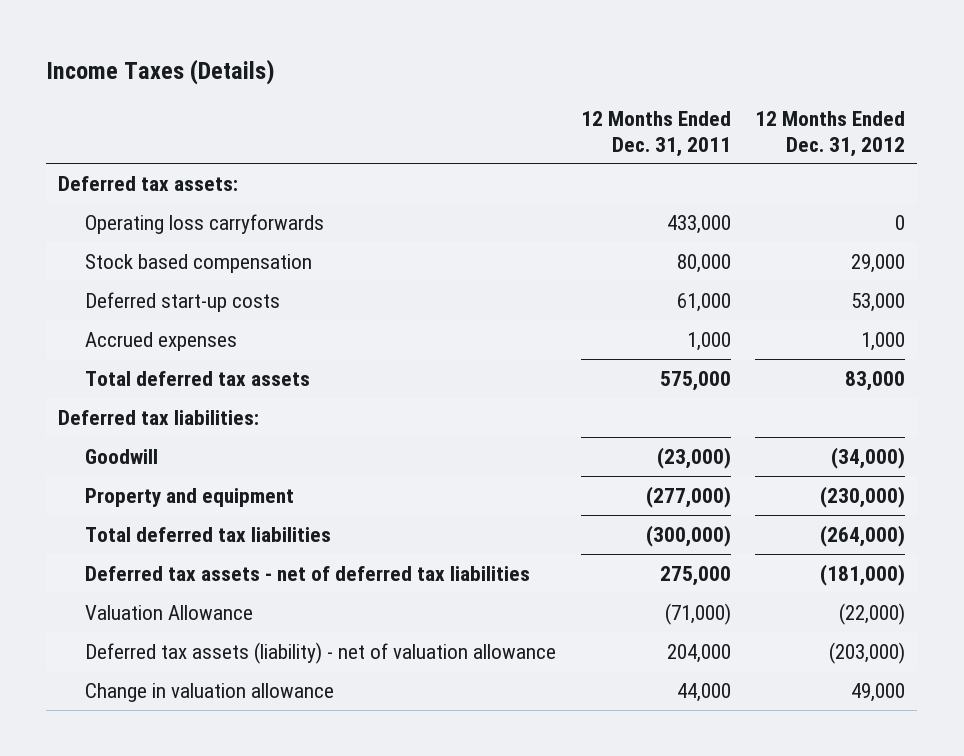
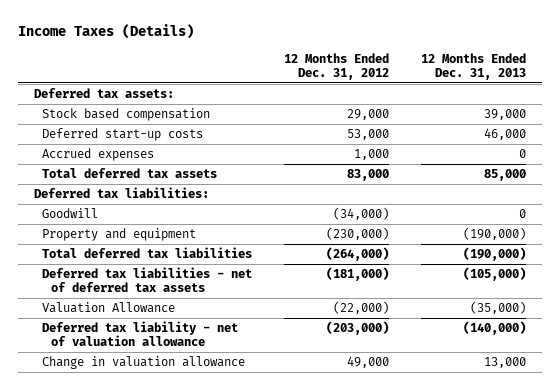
- | 12 Months Ended Dec. 31, 2011 | 12 Months Ended Dec. 31, 2012
+ | 12 Months Ended Dec. 31, 2012 | 12 Months Ended Dec. 31, 2013
- Operating loss carryforwards | 433,000 | 0
- Deferred tax assets - net of deferred tax liabilities | 275,000 | (181,000)
+ Deferred tax liabilities - net of deferred tax assets | (181,000) | (105,000)
- Deferred tax assets (liability) - net of valuation allowance | 204,000 | (203,000)
+ Deferred tax liability - net of valuation allowance | (203,000) | (140,000)

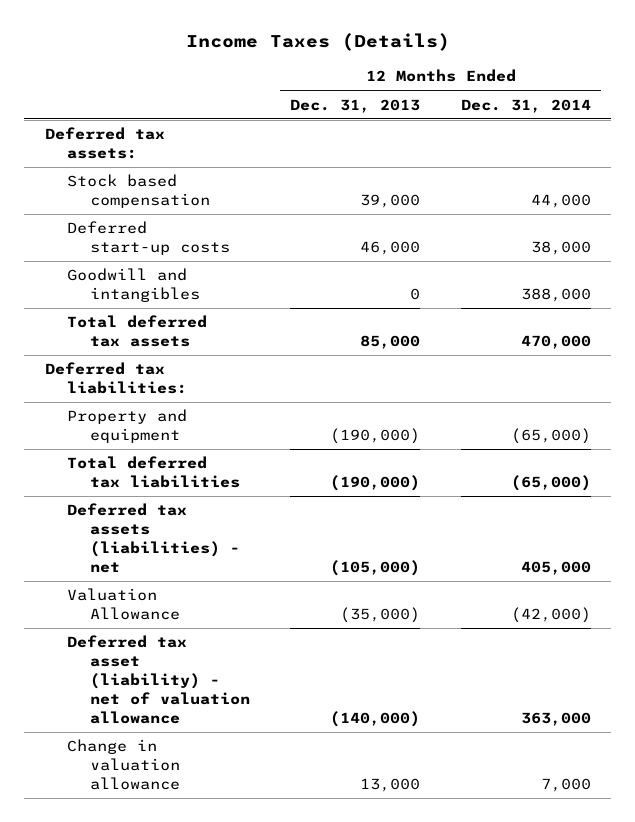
- | 12 Months Ended Dec. 31, 2012 | 12 Months Ended Dec. 31, 2013
+ | 12 Months Ended Dec. 31, 2013 | 12 Months Ended Dec. 31, 2014
- Accrued expenses | 1,000 | 0
+ Goodwill and intangibles | 0 | 388,000
- Goodwill | (34,000) | 0
- Deferred tax liabilities - net of deferred tax assets | (181,000) | (105,000)
+ Deferred tax assets (liabilities) - net | (105,000) | 405,000
- Deferred tax liability - net of valuation allowance | (203,000) | (140,000)
+ Deferred tax asset (liability) - net of valuation allowance | (140,000) | 363,000

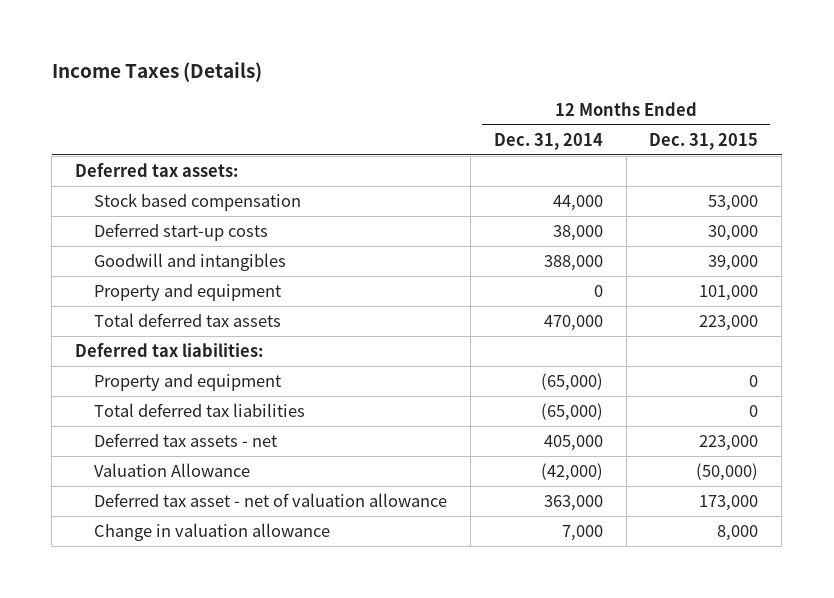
- | 12 Months Ended Dec. 31, 2013 | 12 Months Ended Dec. 31, 2014
+ | 12 Months Ended Dec. 31, 2014 | 12 Months Ended Dec. 31, 2015
+ Property and equipment | 0 | 101,000
- Deferred tax assets (liabilities) - net | (105,000) | 405,000
+ Deferred tax assets - net | 405,000 | 223,000
- Deferred tax asset (liability) - net of valuation allowance | (140,000) | 363,000
+ Deferred tax asset - net of valuation allowance | 363,000 | 173,000

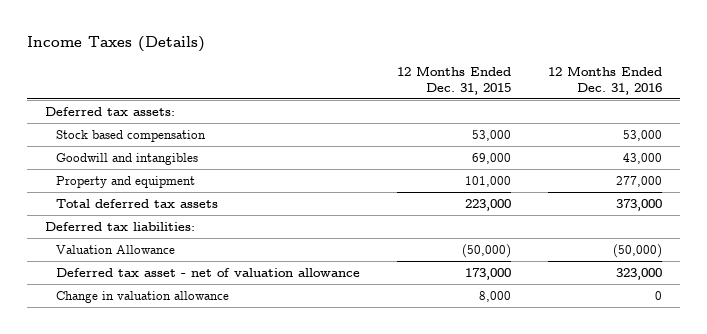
- | 12 Months Ended Dec. 31, 2014 | 12 Months Ended Dec. 31, 2015
+ | 12 Months Ended Dec. 31, 2015 | 12 Months Ended Dec. 31, 2016
- Deferred start-up costs | 38,000 | 30,000
- Goodwill and intangibles | 388,000 | 39,000
+ Goodwill and intangibles | 69,000 | 43,000
- Property and equipment | (65,000) | 0
- Total deferred tax liabilities | (65,000) | 0
- Deferred tax assets - net | 405,000 | 223,000

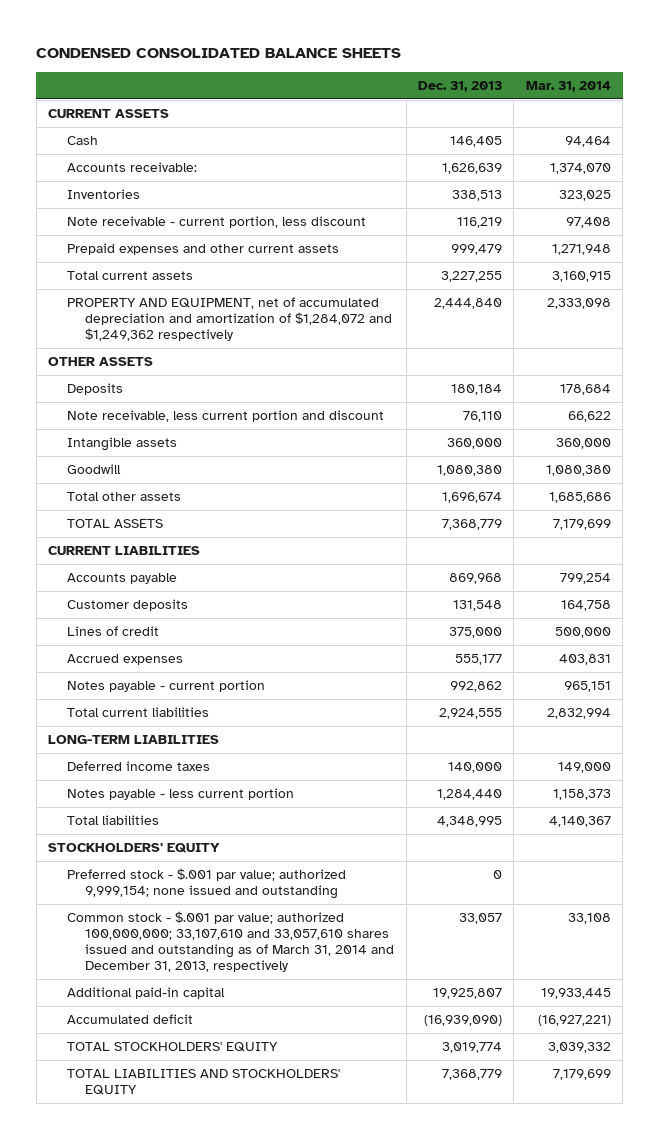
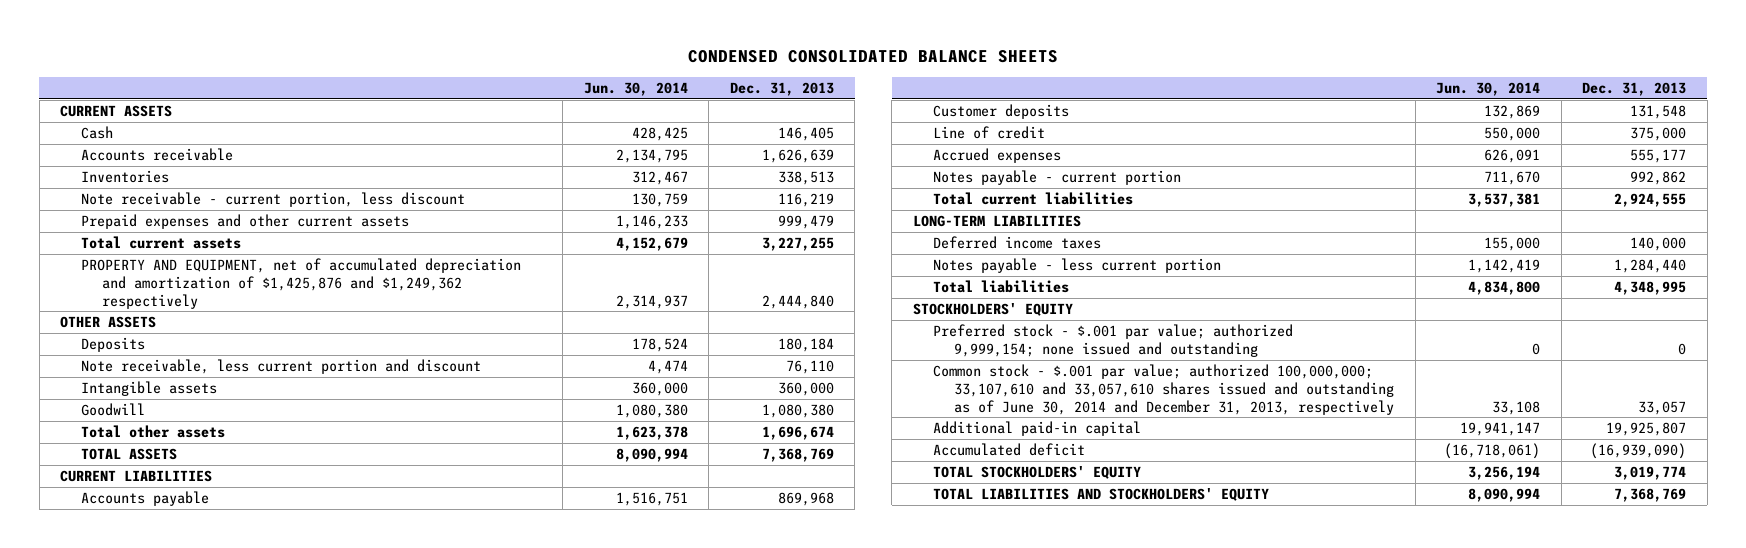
- | Dec. 31, 2013 | Mar. 31, 2014
+ | Jun. 30, 2014 | Dec. 31, 2013
- Accounts receivable: | 1,626,639 | 1,374,070
+ Accounts receivable | 2,134,795 | 1,626,639
- PROPERTY AND EQUIPMENT, net of accumulated depreciation and amortization of $1,284,072 and $1,249,362 respectively | 2,444,840 | 2,333,098
+ PROPERTY AND EQUIPMENT, net of accumulated depreciation and amortization of $1,425,876 and $1,249,362 respectively | 2,314,937 | 2,444,840
- TOTAL ASSETS | 7,368,779 | 7,179,699
+ TOTAL ASSETS | 8,090,994 | 7,368,769
- Lines of credit | 375,000 | 500,000
+ Line of credit | 550,000 | 375,000
- Common stock - $.001 par value; authorized 100,000,000; 33,107,610 and 33,057,610 shares issued and outstanding as of March 31, 2014 and December 31, 2013, respectively | 33,057 | 33,108
+ Common stock - $.001 par value; authorized 100,000,000; 33,107,610 and 33,057,610 shares issued and outstanding as of June 30, 2014 and December 31, 2013, respectively | 33,108 | 33,057
- TOTAL LIABILITIES AND STOCKHOLDERS' EQUITY | 7,368,779 | 7,179,699
+ TOTAL LIABILITIES AND STOCKHOLDERS' EQUITY | 8,090,994 | 7,368,769

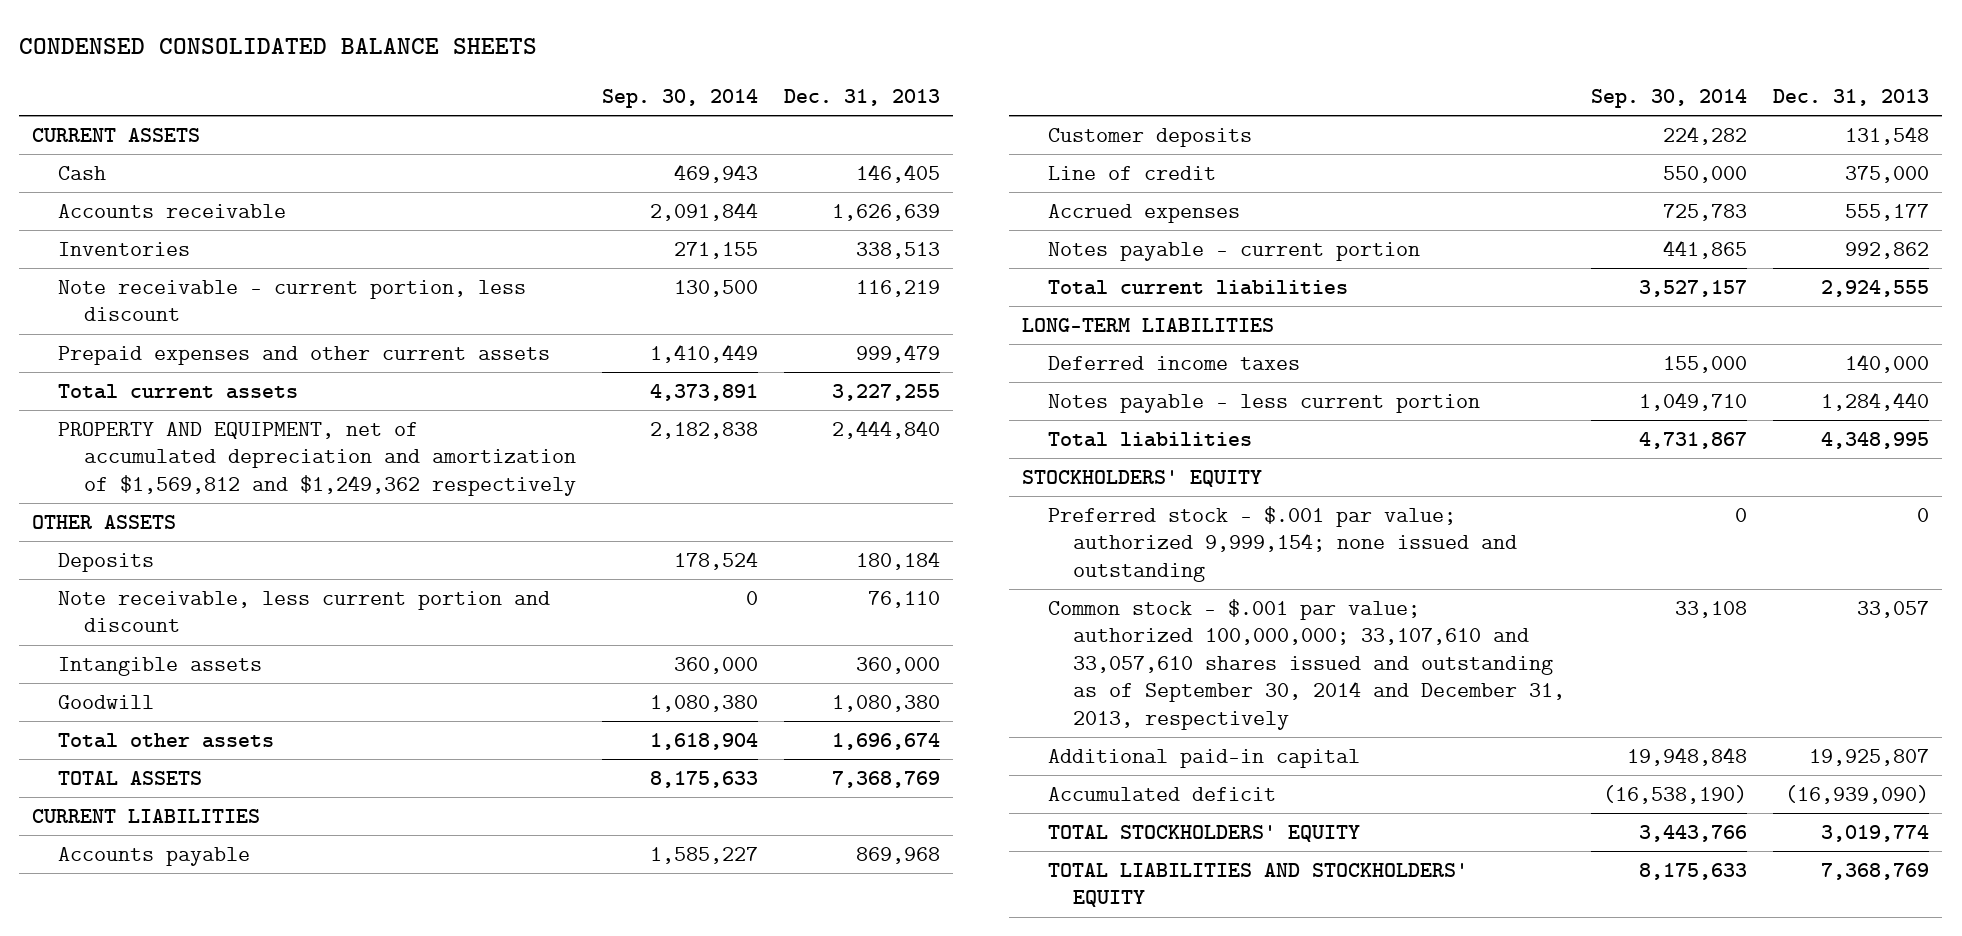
- | Jun. 30, 2014 | Dec. 31, 2013
+ | Sep. 30, 2014 | Dec. 31, 2013
- PROPERTY AND EQUIPMENT, net of accumulated depreciation and amortization of $1,425,876 and $1,249,362 respectively | 2,314,937 | 2,444,840
+ PROPERTY AND EQUIPMENT, net of accumulated depreciation and amortization of $1,569,812 and $1,249,362 respectively | 2,182,838 | 2,444,840
- Common stock - $.001 par value; authorized 100,000,000; 33,107,610 and 33,057,610 shares issued and outstanding as of June 30, 2014 and December 31, 2013, respectively | 33,108 | 33,057
+ Common stock - $.001 par value; authorized 100,000,000; 33,107,610 and 33,057,610 shares issued and outstanding as of September 30, 2014 and December 31, 2013, respectively | 33,108 | 33,057

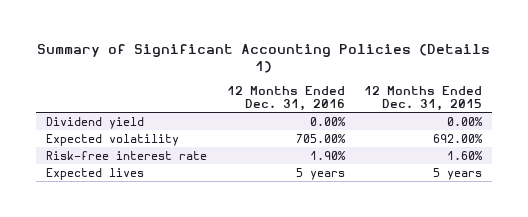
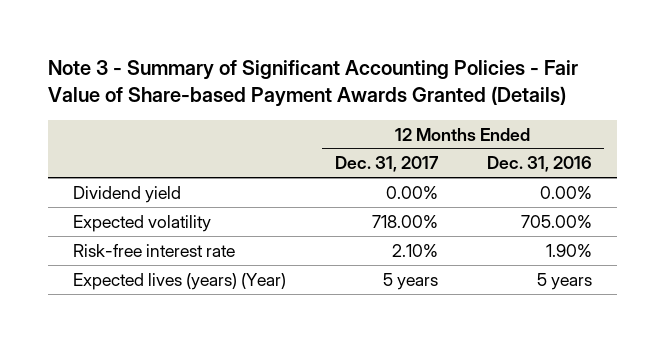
- Summary of Significant Accounting Policies (Details 1)
+ Note 3 - Summary of Significant Accounting Policies - Fair Value of Share-based Payment Awards Granted (Details)
- | 12 Months Ended Dec. 31, 2016 | 12 Months Ended Dec. 31, 2015
+ | 12 Months Ended Dec. 31, 2017 | 12 Months Ended Dec. 31, 2016
- Expected lives | 5 years | 5 years
+ Expected lives (years) (Year) | 5 years | 5 years

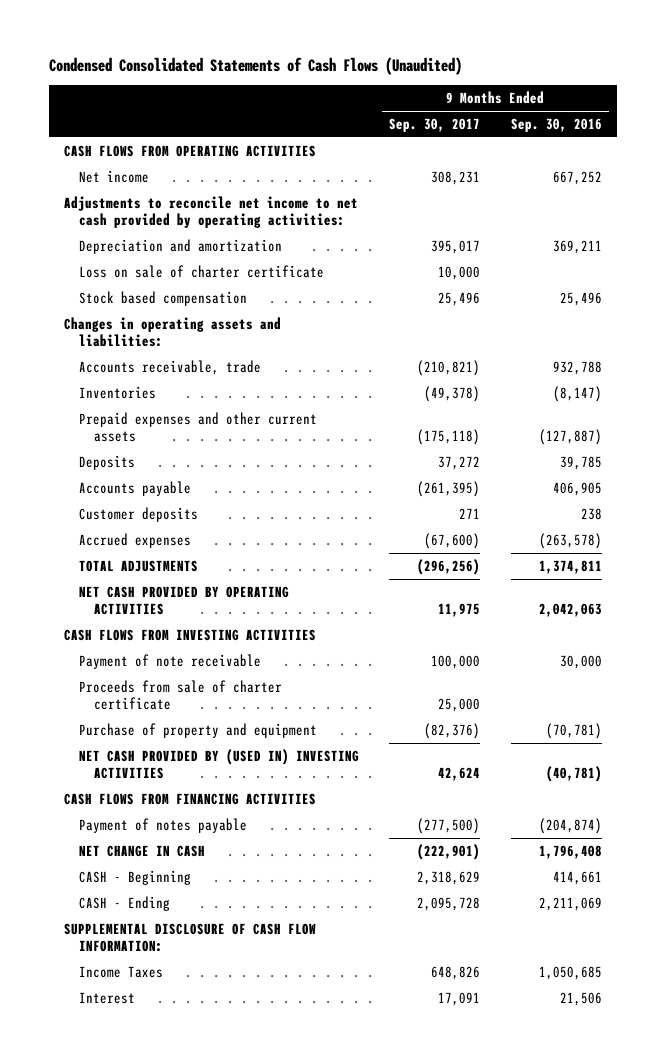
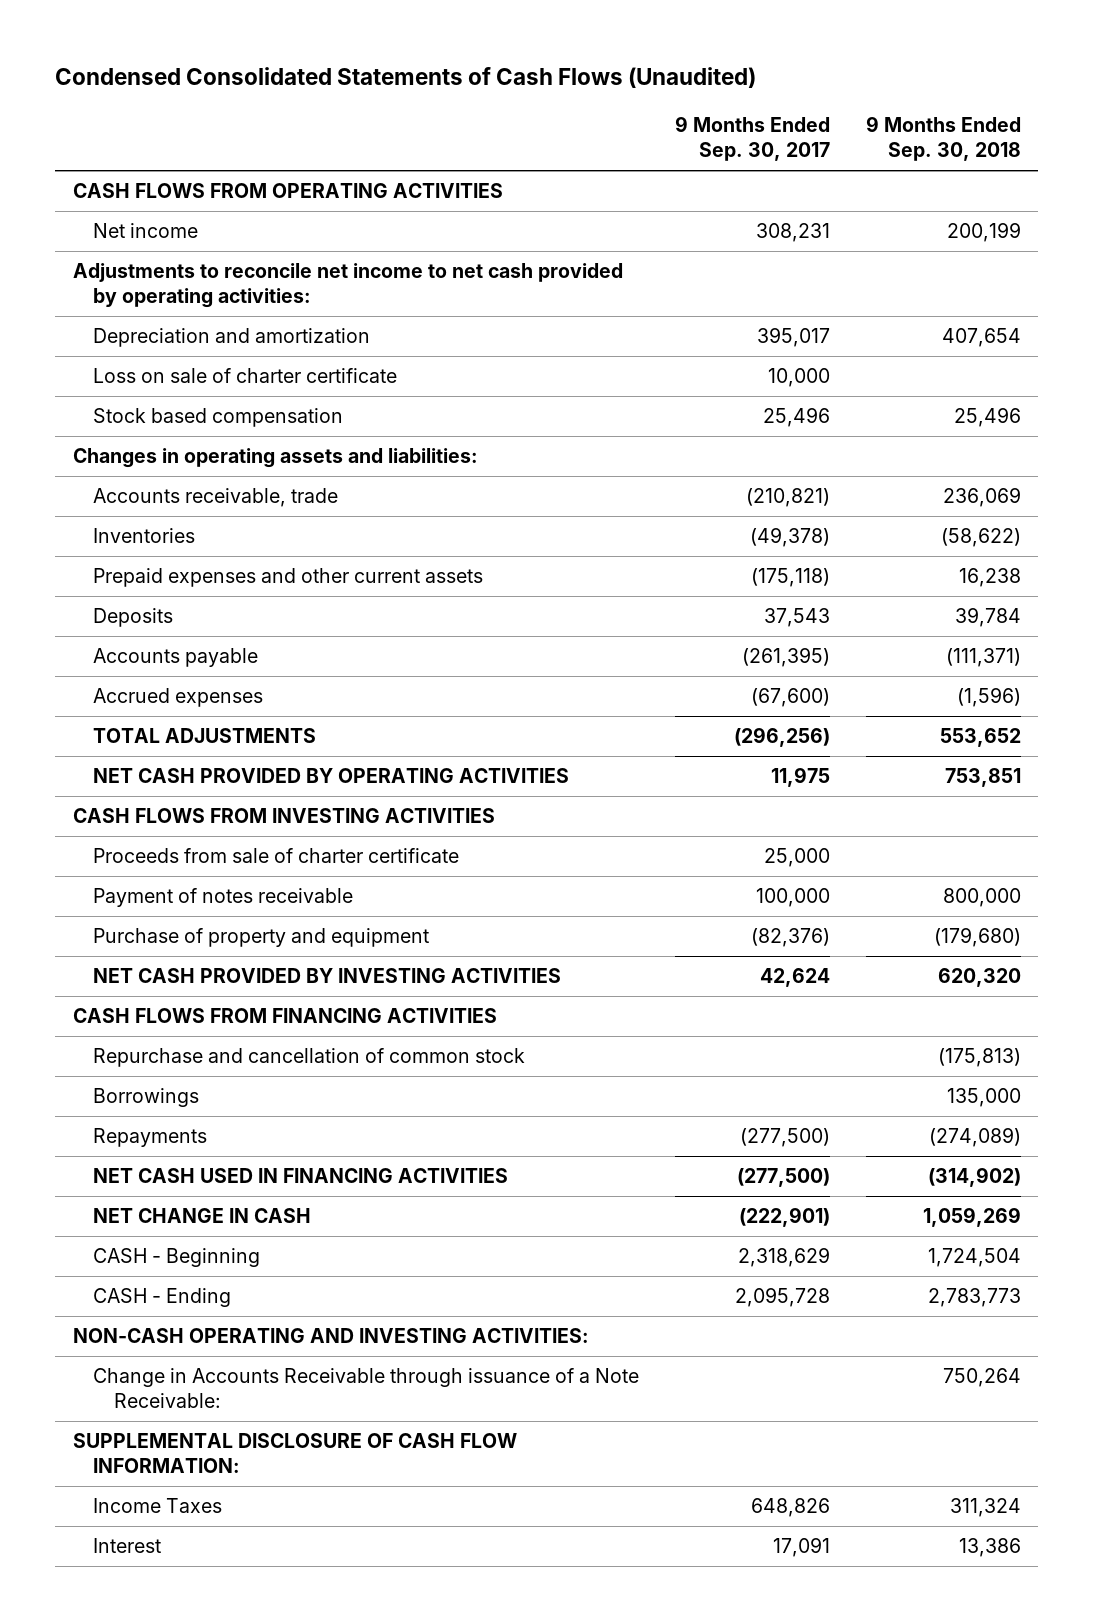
- | 9 Months Ended Sep. 30, 2017 | 9 Months Ended Sep. 30, 2016
+ | 9 Months Ended Sep. 30, 2017 | 9 Months Ended Sep. 30, 2018
- Deposits | 37,272 | 39,785
+ Deposits | 37,543 | 39,784
- Customer deposits | 271 | 238
- Payment of note receivable | 100,000 | 30,000
+ Payment of notes receivable | 100,000 | 800,000
- NET CASH PROVIDED BY (USED IN) INVESTING ACTIVITIES | 42,624 | (40,781)
+ NET CASH PROVIDED BY INVESTING ACTIVITIES | 42,624 | 620,320
- Payment of notes payable | (277,500) | (204,874)
+ Repurchase and cancellation of common stock | | (175,813)
+ Borrowings | | 135,000
+ Repayments | (277,500) | (274,089)
+ NET CASH USED IN FINANCING ACTIVITIES | (277,500) | (314,902)
+ NON-CASH OPERATING AND INVESTING ACTIVITIES:
+ Change in Accounts Receivable through issuance of a Note Receivable: | | 750,264

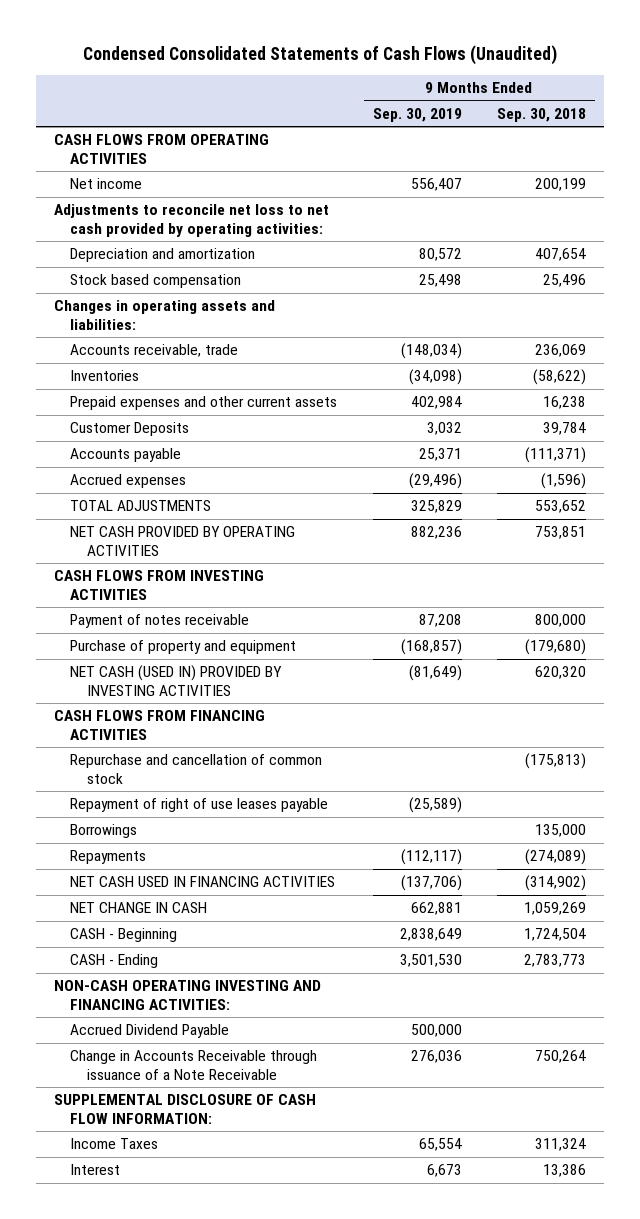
- | 9 Months Ended Sep. 30, 2017 | 9 Months Ended Sep. 30, 2018
+ | 9 Months Ended Sep. 30, 2019 | 9 Months Ended Sep. 30, 2018
- Adjustments to reconcile net income to net cash provided by operating activities:
+ Adjustments to reconcile net loss to net cash provided by operating activities:
- Loss on sale of charter certificate | 10,000 |
- Deposits | 37,543 | 39,784
+ Customer Deposits | 3,032 | 39,784
- Proceeds from sale of charter certificate | 25,000 |
- NET CASH PROVIDED BY INVESTING ACTIVITIES | 42,624 | 620,320
+ NET CASH (USED IN) PROVIDED BY INVESTING ACTIVITIES | (81,649) | 620,320
+ Repayment of right of use leases payable | (25,589) |
- NON-CASH OPERATING AND INVESTING ACTIVITIES:
- Change in Accounts Receivable through issuance of a Note Receivable: | | 750,264
+ NON-CASH OPERATING INVESTING AND FINANCING ACTIVITIES:
+ Accrued Dividend Payable | 500,000 |
+ Change in Accounts Receivable through issuance of a Note Receivable | 276,036 | 750,264

